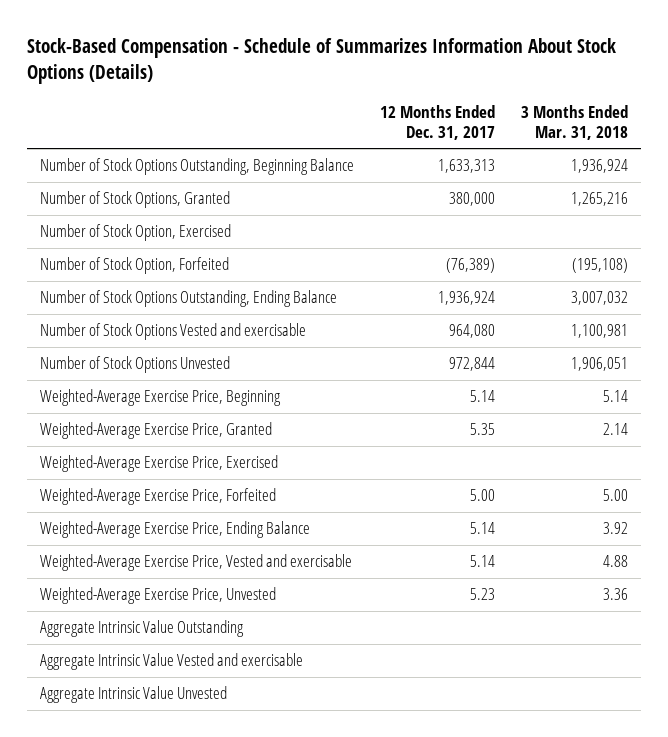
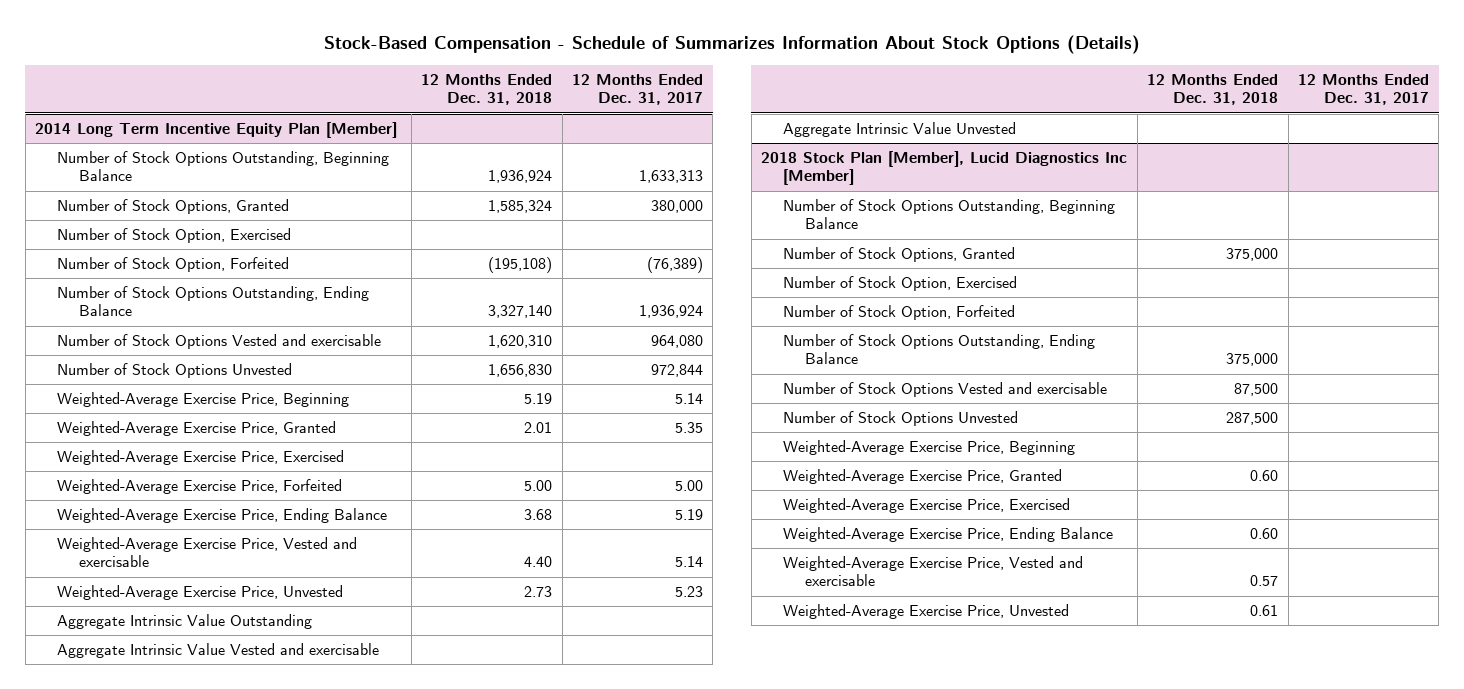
- | 12 Months Ended Dec. 31, 2017 | 3 Months Ended Mar. 31, 2018
+ | 12 Months Ended Dec. 31, 2018 | 12 Months Ended Dec. 31, 2017
+ 2014 Long Term Incentive Equity Plan [Member]
- Weighted-Average Exercise Price, Ending Balance | 5.14 | 3.92
+ Weighted-Average Exercise Price, Ending Balance | 3.68 | 5.19
+ 2018 Stock Plan [Member], Lucid Diagnostics Inc [Member]
+ Number of Stock Options Outstanding, Beginning Balance
+ Number of Stock Options, Granted | 375,000 |
+ Number of Stock Option, Exercised
+ Number of Stock Option, Forfeited
+ Number of Stock Options Outstanding, Ending Balance | 375,000 |
+ Number of Stock Options Vested and exercisable | 87,500 |
+ Number of Stock Options Unvested | 287,500 |
+ Weighted-Average Exercise Price, Beginning
+ Weighted-Average Exercise Price, Granted | 0.60 |
+ Weighted-Average Exercise Price, Exercised
+ Weighted-Average Exercise Price, Ending Balance | 0.60 |
+ Weighted-Average Exercise Price, Vested and exercisable | 0.57 |
+ Weighted-Average Exercise Price, Unvested | 0.61 |

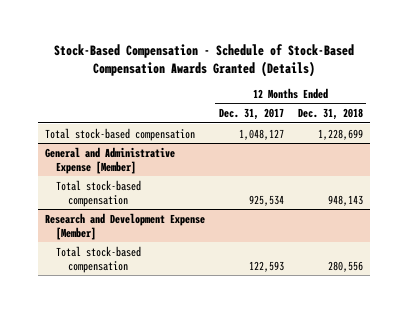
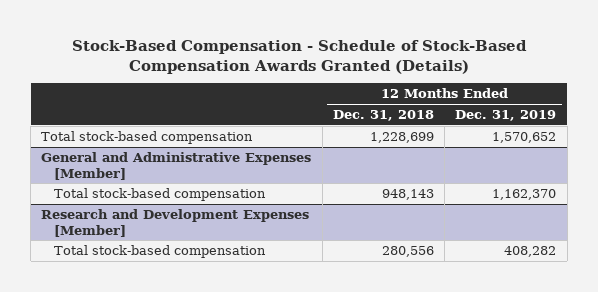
- | 12 Months Ended Dec. 31, 2017 | 12 Months Ended Dec. 31, 2018
+ | 12 Months Ended Dec. 31, 2018 | 12 Months Ended Dec. 31, 2019
- General and Administrative Expense [Member]
+ General and Administrative Expenses [Member]
- Research and Development Expense [Member]
+ Research and Development Expenses [Member]

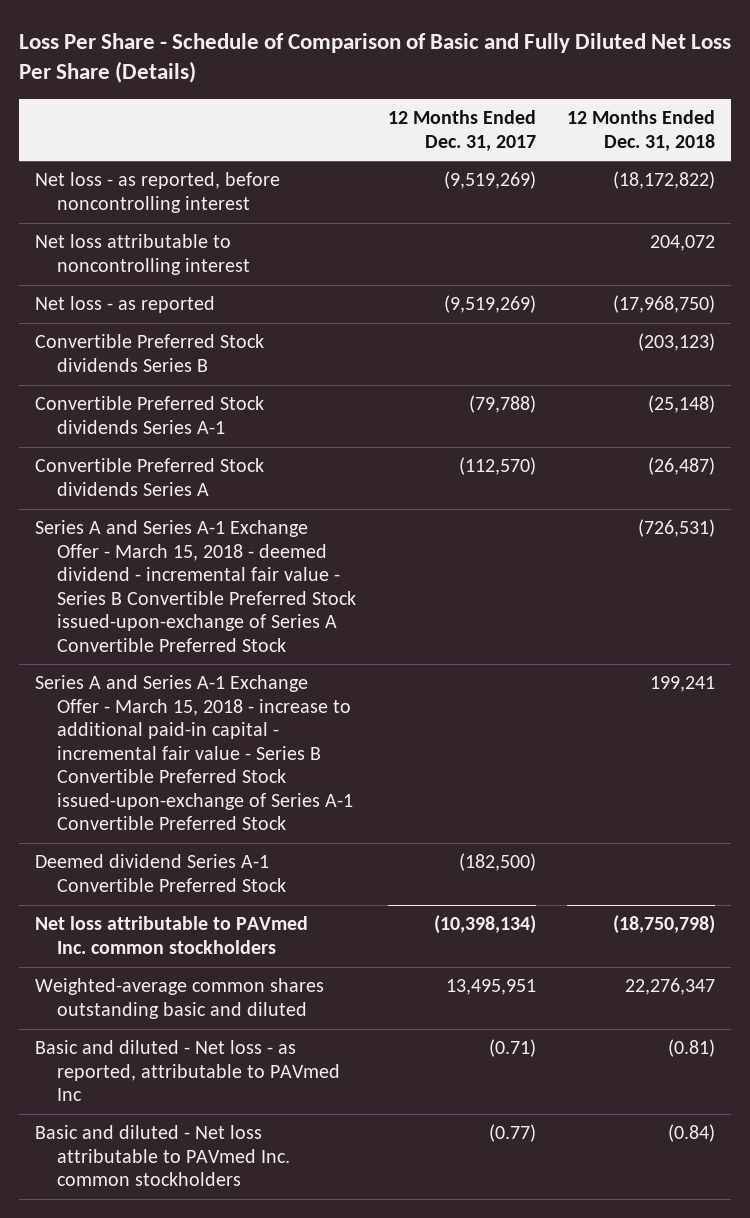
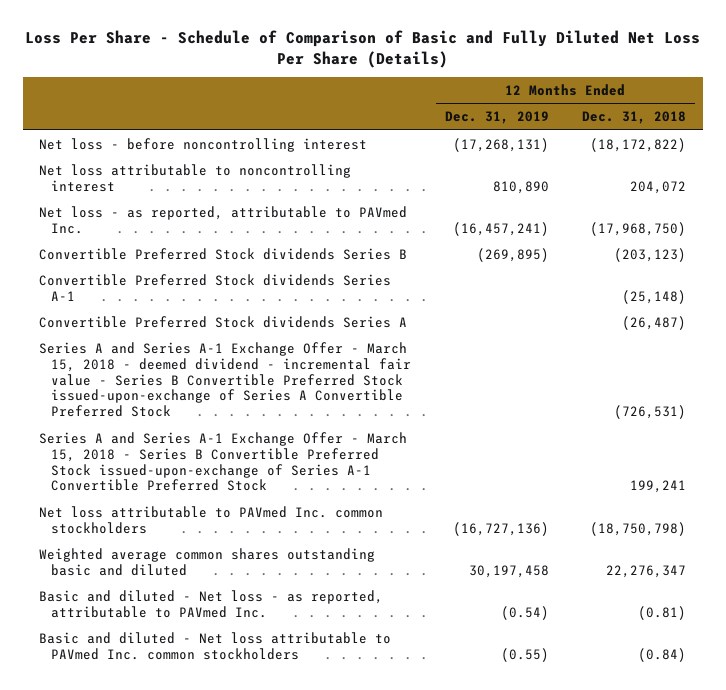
- | 12 Months Ended Dec. 31, 2017 | 12 Months Ended Dec. 31, 2018
+ | 12 Months Ended Dec. 31, 2019 | 12 Months Ended Dec. 31, 2018
- Net loss - as reported, before noncontrolling interest | (9,519,269) | (18,172,822)
+ Net loss - before noncontrolling interest | (17,268,131) | (18,172,822)
- Net loss - as reported | (9,519,269) | (17,968,750)
+ Net loss - as reported, attributable to PAVmed Inc. | (16,457,241) | (17,968,750)
- Series A and Series A-1 Exchange Offer - March 15, 2018 - increase to additional paid-in capital - incremental fair value - Series B Convertible Preferred Stock issued-upon-exchange of Series A-1 Convertible Preferred Stock | | 199,241
- Deemed dividend Series A-1 Convertible Preferred Stock | (182,500) |
+ Series A and Series A-1 Exchange Offer - March 15, 2018 - Series B Convertible Preferred Stock issued-upon-exchange of Series A-1 Convertible Preferred Stock | | 199,241
- Weighted-average common shares outstanding basic and diluted | 13,495,951 | 22,276,347
- Basic and diluted - Net loss - as reported, attributable to PAVmed Inc | (0.71) | (0.81)
+ Weighted average common shares outstanding basic and diluted | 30,197,458 | 22,276,347
+ Basic and diluted - Net loss - as reported, attributable to PAVmed Inc. | (0.54) | (0.81)

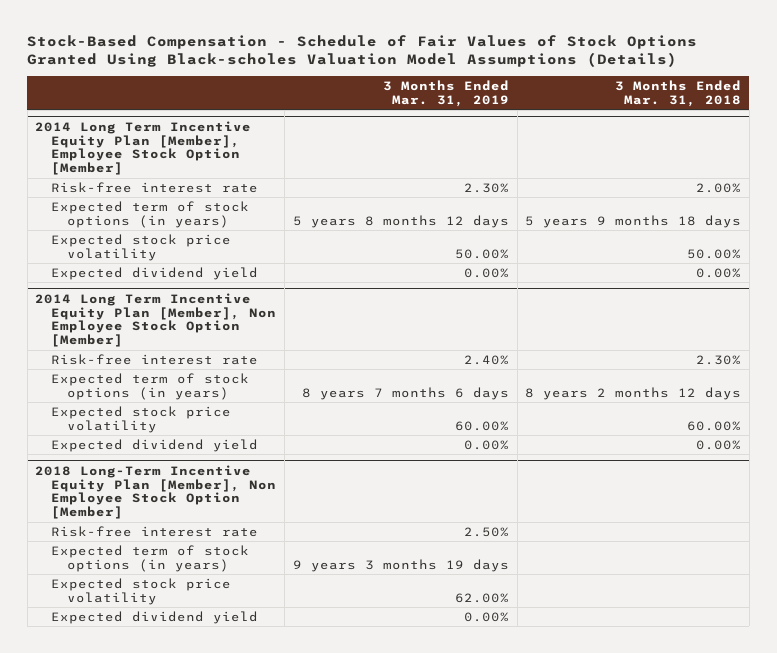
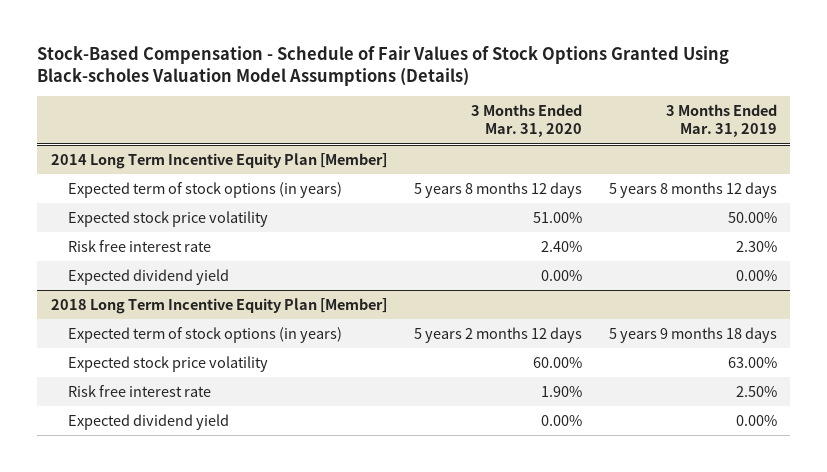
- | 3 Months Ended Mar. 31, 2019 | 3 Months Ended Mar. 31, 2018
+ | 3 Months Ended Mar. 31, 2020 | 3 Months Ended Mar. 31, 2019
- 2014 Long Term Incentive Equity Plan [Member], Employee Stock Option [Member]
- Risk-free interest rate | 2.30% | 2.00%
+ 2014 Long Term Incentive Equity Plan [Member]
- Expected dividend yield | 0.00% | 0.00%
- 2014 Long Term Incentive Equity Plan [Member], Non Employee Stock Option [Member]
- Risk-free interest rate | 2.40% | 2.30%
- Expected term of stock options (in years) | 8 years 7 months 6 days | 8 years 2 months 12 days
- Expected stock price volatility | 60.00% | 60.00%
+ Risk free interest rate | 2.40% | 2.30%
- 2018 Long-Term Incentive Equity Plan [Member], Non Employee Stock Option [Member]
- Risk-free interest rate | 2.50% |
- Expected term of stock options (in years) | 9 years 3 months 19 days |
- Expected stock price volatility | 62.00% |
+ 2018 Long Term Incentive Equity Plan [Member]
+ Expected term of stock options (in years) | 5 years 2 months 12 days | 5 years 9 months 18 days
+ Expected stock price volatility | 60.00% | 63.00%
+ Risk free interest rate | 1.90% | 2.50%

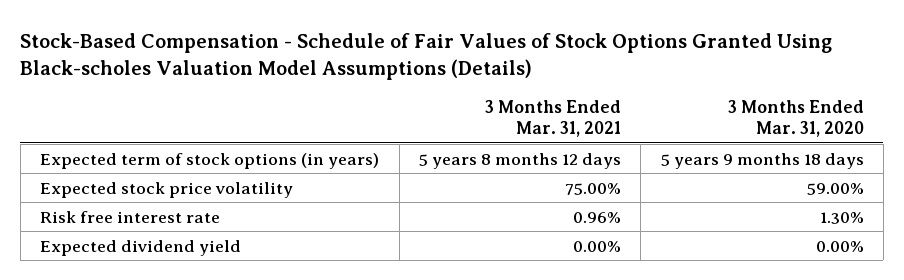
- | 3 Months Ended Mar. 31, 2020 | 3 Months Ended Mar. 31, 2019
+ | 3 Months Ended Mar. 31, 2021 | 3 Months Ended Mar. 31, 2020
- 2014 Long Term Incentive Equity Plan [Member]
- Expected term of stock options (in years) | 5 years 8 months 12 days | 5 years 8 months 12 days
- Expected stock price volatility | 51.00% | 50.00%
- Risk free interest rate | 2.40% | 2.30%
- Expected dividend yield | 0.00% | 0.00%
- 2018 Long Term Incentive Equity Plan [Member]
- Expected term of stock options (in years) | 5 years 2 months 12 days | 5 years 9 months 18 days
- Expected stock price volatility | 60.00% | 63.00%
- Risk free interest rate | 1.90% | 2.50%
+ Expected term of stock options (in years) | 5 years 8 months 12 days | 5 years 9 months 18 days
+ Expected stock price volatility | 75.00% | 59.00%
+ Risk free interest rate | 0.96% | 1.30%

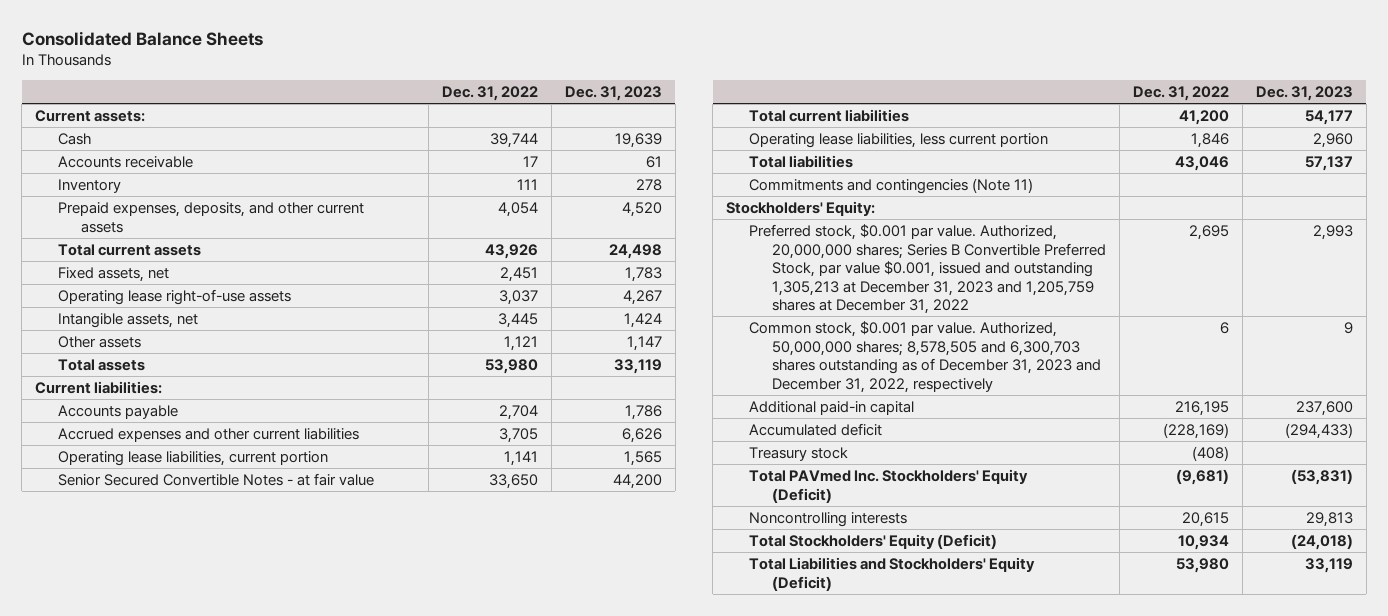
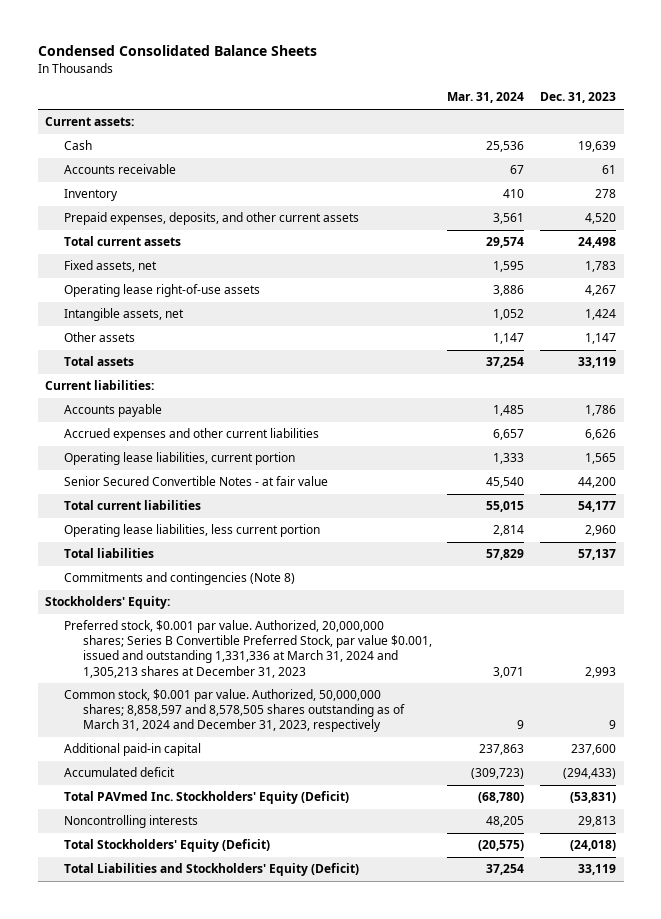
- Consolidated Balance Sheets
+ Condensed Consolidated Balance Sheets
- | Dec. 31, 2022 | Dec. 31, 2023
+ | Mar. 31, 2024 | Dec. 31, 2023
- Commitments and contingencies (Note 11)
+ Commitments and contingencies (Note 8)
- Preferred stock, $0.001 par value. Authorized, 20,000,000 shares; Series B Convertible Preferred Stock, par value $0.001, issued and outstanding 1,305,213 at December 31, 2023 and 1,205,759 shares at December 31, 2022 | 2,695 | 2,993
- Common stock, $0.001 par value. Authorized, 50,000,000 shares; 8,578,505 and 6,300,703 shares outstanding as of December 31, 2023 and December 31, 2022, respectively | 6 | 9
+ Preferred stock, $0.001 par value. Authorized, 20,000,000 shares; Series B Convertible Preferred Stock, par value $0.001, issued and outstanding 1,331,336 at March 31, 2024 and 1,305,213 shares at December 31, 2023 | 3,071 | 2,993
+ Common stock, $0.001 par value. Authorized, 50,000,000 shares; 8,858,597 and 8,578,505 shares outstanding as of March 31, 2024 and December 31, 2023, respectively | 9 | 9
- Treasury stock | (408) |

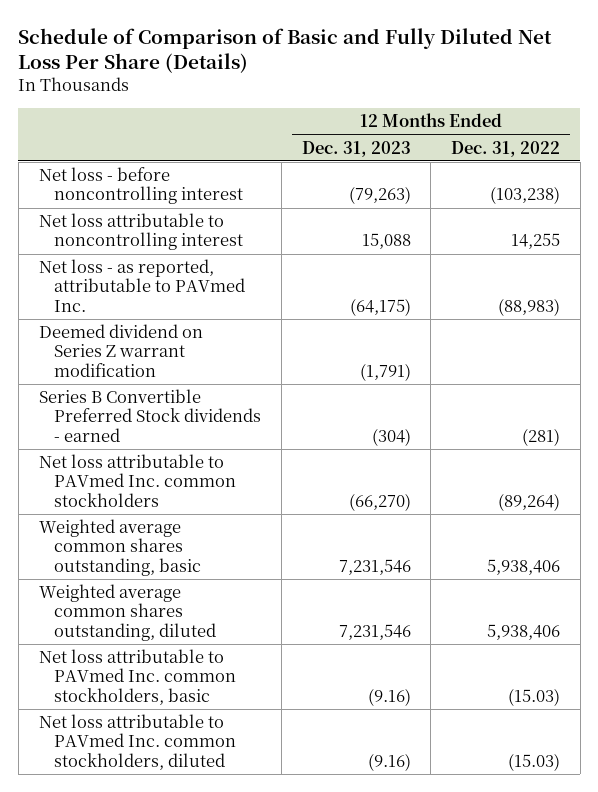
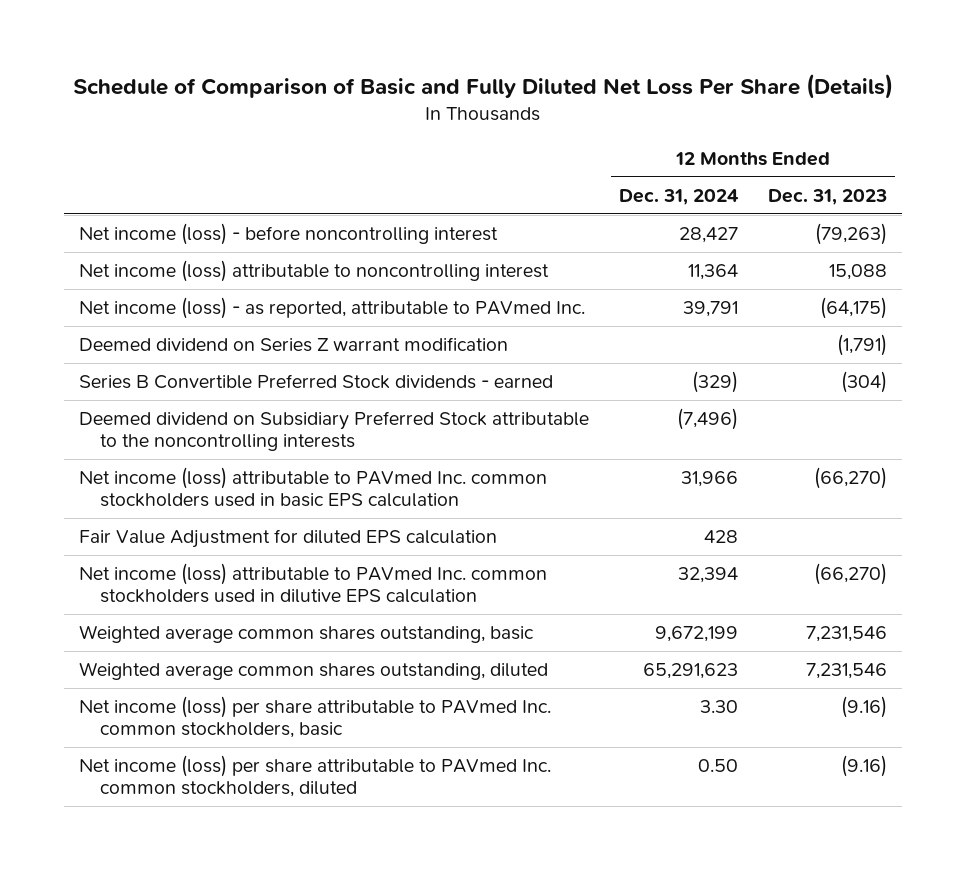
- | 12 Months Ended Dec. 31, 2023 | 12 Months Ended Dec. 31, 2022
+ | 12 Months Ended Dec. 31, 2024 | 12 Months Ended Dec. 31, 2023
- Net loss - before noncontrolling interest | (79,263) | (103,238)
- Net loss attributable to noncontrolling interest | 15,088 | 14,255
- Net loss - as reported, attributable to PAVmed Inc. | (64,175) | (88,983)
+ Net income (loss) - before noncontrolling interest | 28,427 | (79,263)
+ Net income (loss) attributable to noncontrolling interest | 11,364 | 15,088
+ Net income (loss) - as reported, attributable to PAVmed Inc. | 39,791 | (64,175)
- Net loss attributable to PAVmed Inc. common stockholders | (66,270) | (89,264)
+ Deemed dividend on Subsidiary Preferred Stock attributable to the noncontrolling interests | (7,496) |
+ Net income (loss) attributable to PAVmed Inc. common stockholders used in basic EPS calculation | 31,966 | (66,270)
+ Fair Value Adjustment for diluted EPS calculation | 428 |
+ Net income (loss) attributable to PAVmed Inc. common stockholders used in dilutive EPS calculation | 32,394 | (66,270)
- Net loss attributable to PAVmed Inc. common stockholders, basic | (9.16) | (15.03)
- Net loss attributable to PAVmed Inc. common stockholders, diluted | (9.16) | (15.03)
+ Net income (loss) per share attributable to PAVmed Inc. common stockholders, basic | 3.30 | (9.16)
+ Net income (loss) per share attributable to PAVmed Inc. common stockholders, diluted | 0.50 | (9.16)

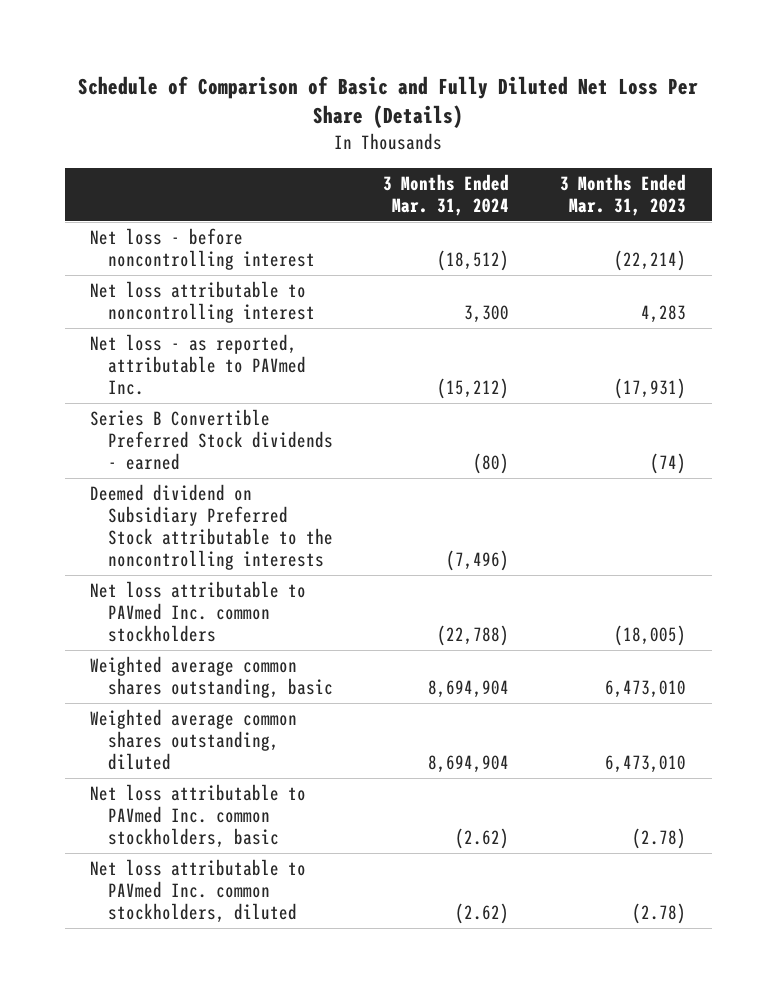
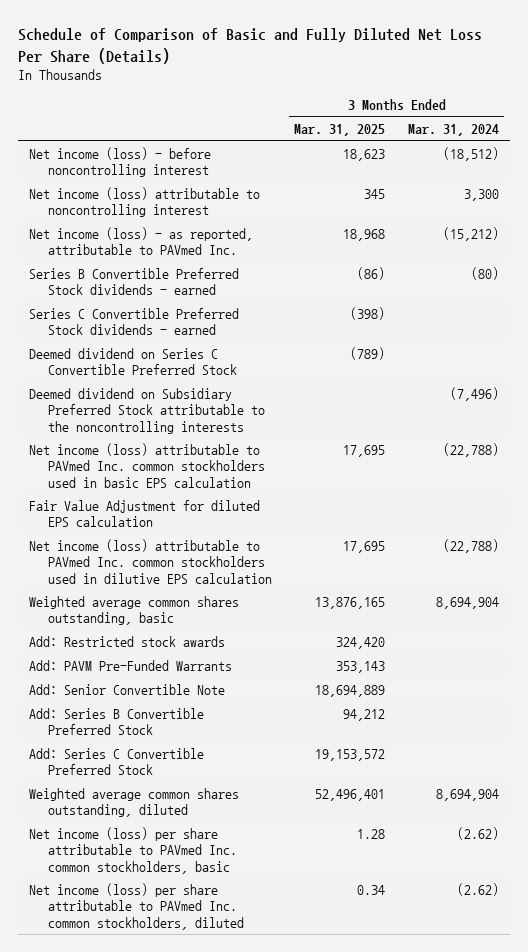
- | 3 Months Ended Mar. 31, 2024 | 3 Months Ended Mar. 31, 2023
+ | 3 Months Ended Mar. 31, 2025 | 3 Months Ended Mar. 31, 2024
- Net loss - before noncontrolling interest | (18,512) | (22,214)
- Net loss attributable to noncontrolling interest | 3,300 | 4,283
- Net loss - as reported, attributable to PAVmed Inc. | (15,212) | (17,931)
+ Net income (loss) - before noncontrolling interest | 18,623 | (18,512)
+ Net income (loss) attributable to noncontrolling interest | 345 | 3,300
+ Net income (loss) - as reported, attributable to PAVmed Inc. | 18,968 | (15,212)
+ Series C Convertible Preferred Stock dividends - earned | (398) |
+ Deemed dividend on Series C Convertible Preferred Stock | (789) |
- Net loss attributable to PAVmed Inc. common stockholders | (22,788) | (18,005)
+ Net income (loss) attributable to PAVmed Inc. common stockholders used in basic EPS calculation | 17,695 | (22,788)
+ Fair Value Adjustment for diluted EPS calculation
+ Net income (loss) attributable to PAVmed Inc. common stockholders used in dilutive EPS calculation | 17,695 | (22,788)
+ Add: Restricted stock awards | 324,420 |
+ Add: PAVM Pre-Funded Warrants | 353,143 |
+ Add: Senior Convertible Note | 18,694,889 |
+ Add: Series B Convertible Preferred Stock | 94,212 |
+ Add: Series C Convertible Preferred Stock | 19,153,572 |
- Net loss attributable to PAVmed Inc. common stockholders, basic | (2.62) | (2.78)
- Net loss attributable to PAVmed Inc. common stockholders, diluted | (2.62) | (2.78)
+ Net income (loss) per share attributable to PAVmed Inc. common stockholders, basic | 1.28 | (2.62)
+ Net income (loss) per share attributable to PAVmed Inc. common stockholders, diluted | 0.34 | (2.62)

